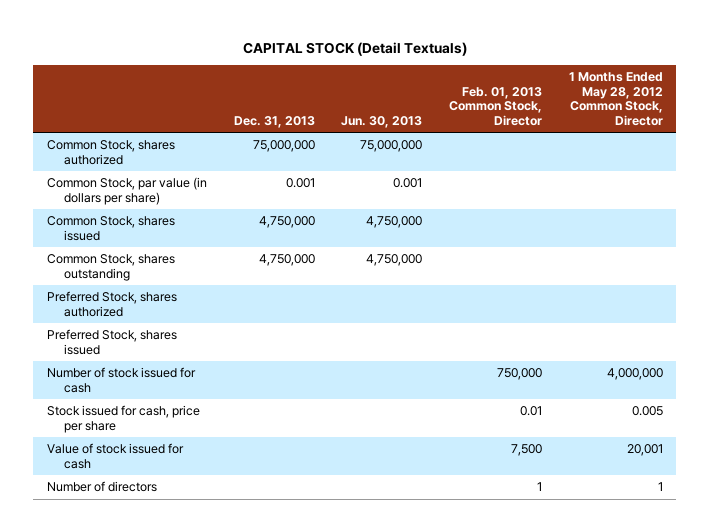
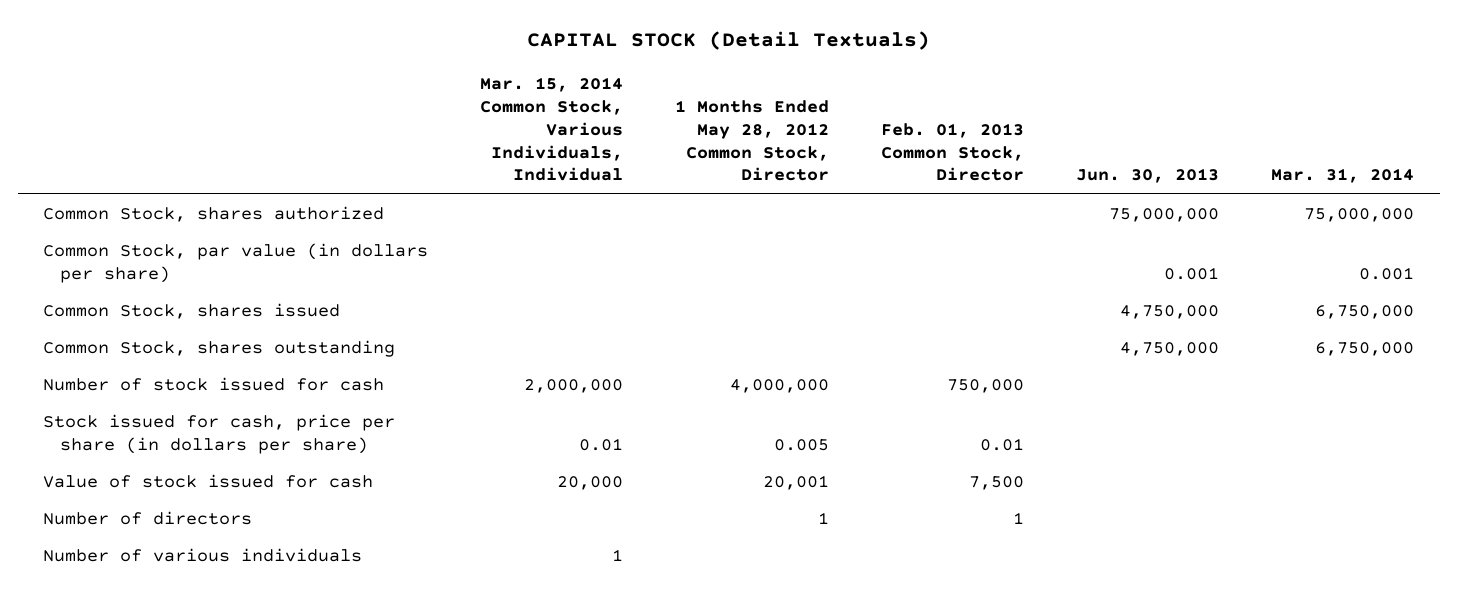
- | Dec. 31, 2013 | Jun. 30, 2013 | Feb. 01, 2013 Common Stock, Director | 1 Months Ended May 28, 2012 Common Stock, Director
+ | Mar. 15, 2014 Common Stock, Various Individuals, Individual | 1 Months Ended May 28, 2012 Common Stock, Director | Feb. 01, 2013 Common Stock, Director | Jun. 30, 2013 | Mar. 31, 2014
- Preferred Stock, shares authorized
- Preferred Stock, shares issued
- Stock issued for cash, price per share | | | 0.01 | 0.005
+ Stock issued for cash, price per share (in dollars per share) | 0.01 | 0.005 | 0.01 | |
+ Number of various individuals | 1 | | | |

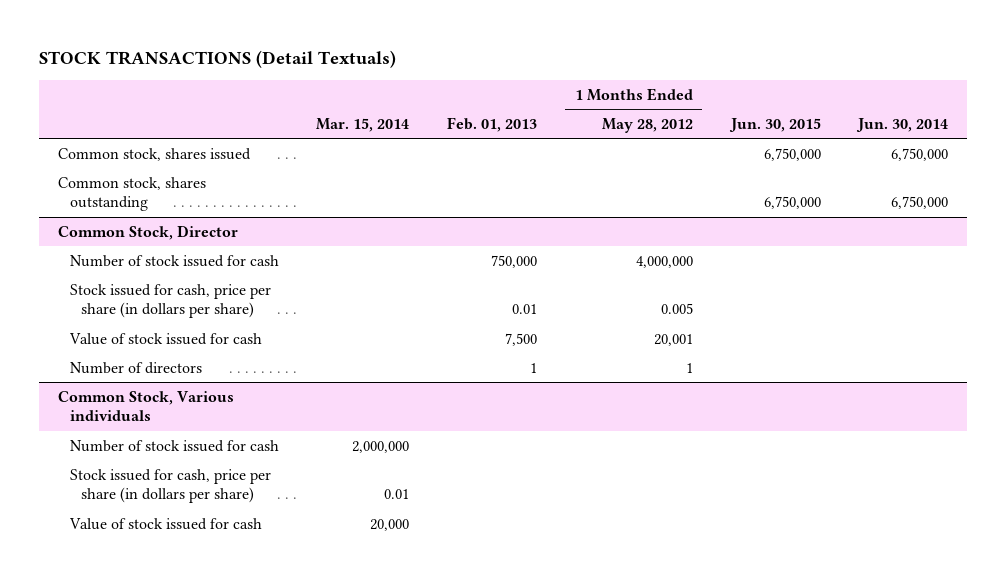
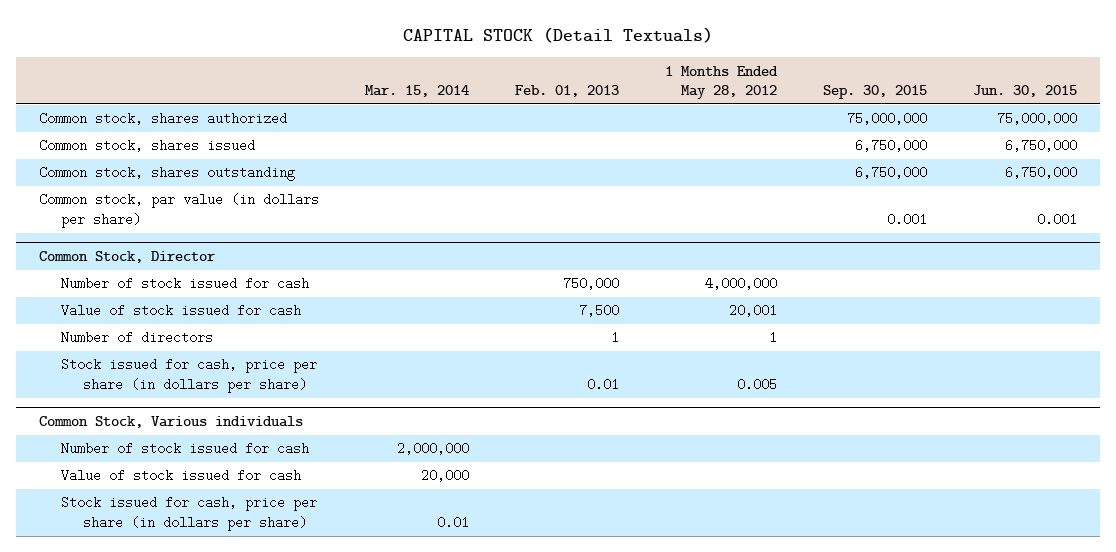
- STOCK TRANSACTIONS (Detail Textuals)
+ CAPITAL STOCK (Detail Textuals)
- | Mar. 15, 2014 | Feb. 01, 2013 | 1 Months Ended May 28, 2012 | Jun. 30, 2015 | Jun. 30, 2014
+ | Mar. 15, 2014 | Feb. 01, 2013 | 1 Months Ended May 28, 2012 | Sep. 30, 2015 | Jun. 30, 2015
+ Common stock, shares authorized | | | | 75,000,000 | 75,000,000
+ Common stock, par value (in dollars per share) | | | | 0.001 | 0.001
@ Common Stock, Director
moved down: Stock issued for cash, price per share (in dollars per share) | | 0.01 | 0.005 | |
@ Common Stock, Various individuals
moved down: Stock issued for cash, price per share (in dollars per share) | 0.01 | | | |

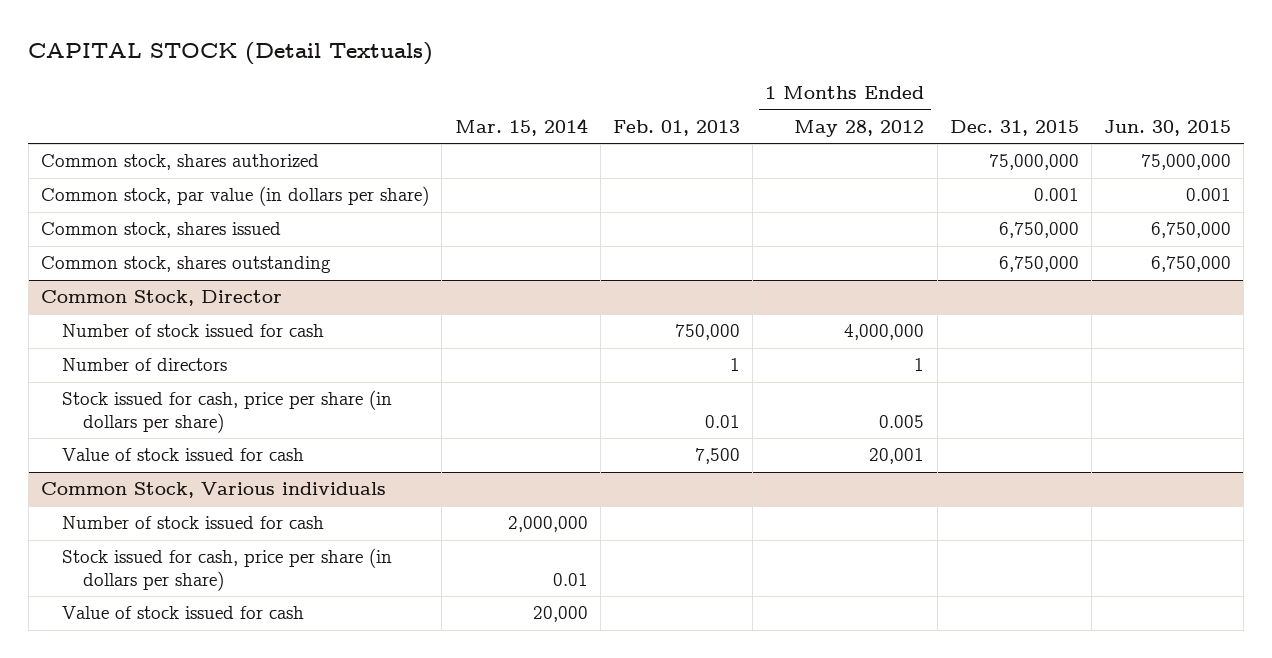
- | Mar. 15, 2014 | Feb. 01, 2013 | 1 Months Ended May 28, 2012 | Sep. 30, 2015 | Jun. 30, 2015
+ | Mar. 15, 2014 | Feb. 01, 2013 | 1 Months Ended May 28, 2012 | Dec. 31, 2015 | Jun. 30, 2015
moved up: Common stock, par value (in dollars per share) | | | | 0.001 | 0.001
@ Common Stock, Director
moved down: Value of stock issued for cash | | 7,500 | 20,001 | |
@ Common Stock, Various individuals
moved down: Value of stock issued for cash | 20,000 | | | |

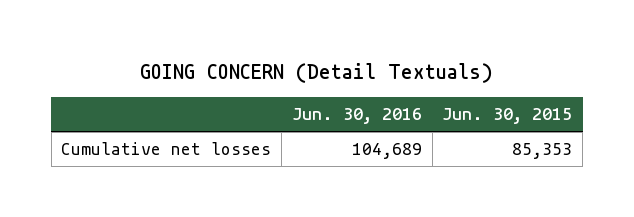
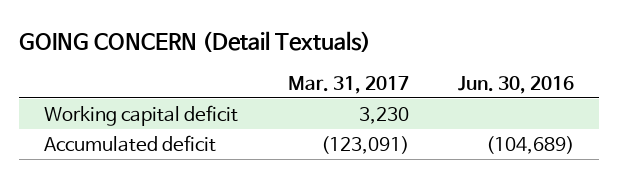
- | Jun. 30, 2016 | Jun. 30, 2015
+ | Mar. 31, 2017 | Jun. 30, 2016
- Cumulative net losses | 104,689 | 85,353
+ Working capital deficit | 3,230 |
+ Accumulated deficit | (123,091) | (104,689)

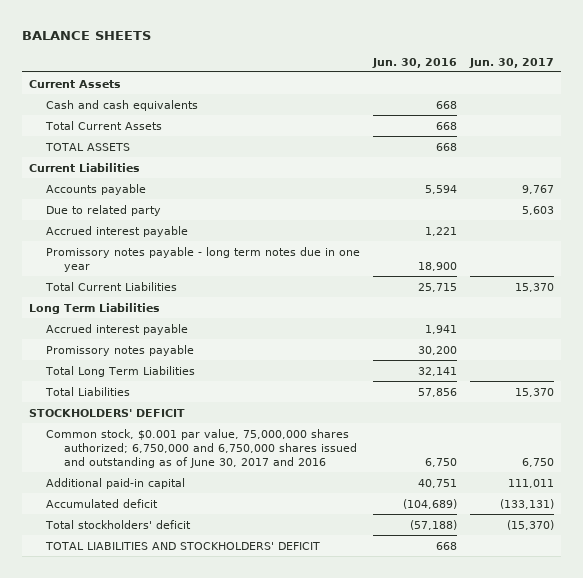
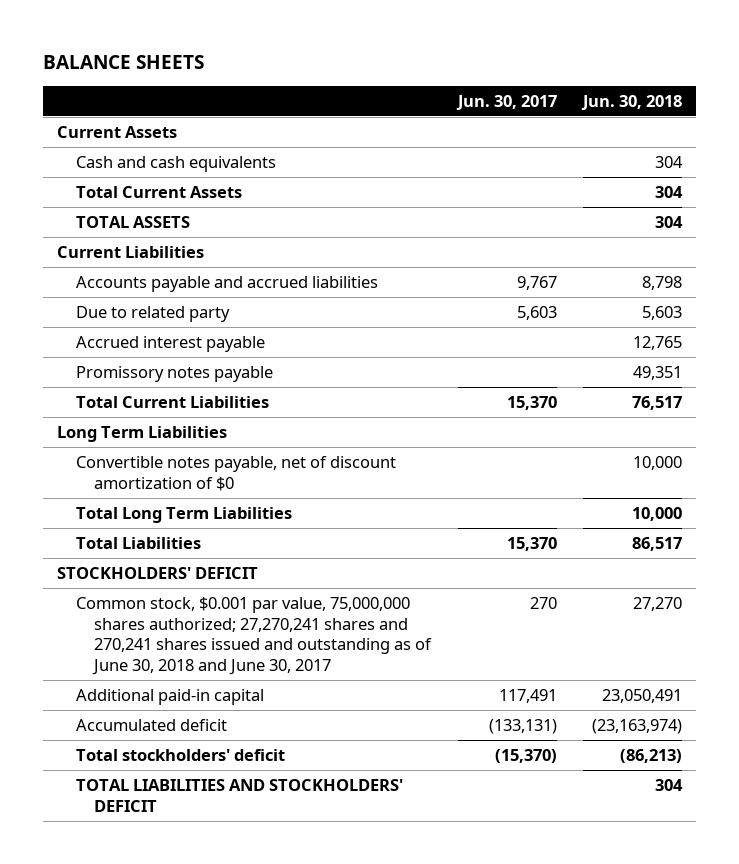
- | Jun. 30, 2016 | Jun. 30, 2017
+ | Jun. 30, 2017 | Jun. 30, 2018
- Accounts payable | 5,594 | 9,767
+ Accounts payable and accrued liabilities | 9,767 | 8,798
- Promissory notes payable - long term notes due in one year | 18,900 |
moved up: Promissory notes payable | | 49,351
- Accrued interest payable | 1,941 |
+ Convertible notes payable, net of discount amortization of $0 | | 10,000
- Common stock, $0.001 par value, 75,000,000 shares authorized; 6,750,000 and 6,750,000 shares issued and outstanding as of June 30, 2017 and 2016 | 6,750 | 6,750
- Additional paid-in capital | 40,751 | 111,011
+ Common stock, $0.001 par value, 75,000,000 shares authorized; 27,270,241 shares and 270,241 shares issued and outstanding as of June 30, 2018 and June 30, 2017 | 270 | 27,270
+ Additional paid-in capital | 117,491 | 23,050,491

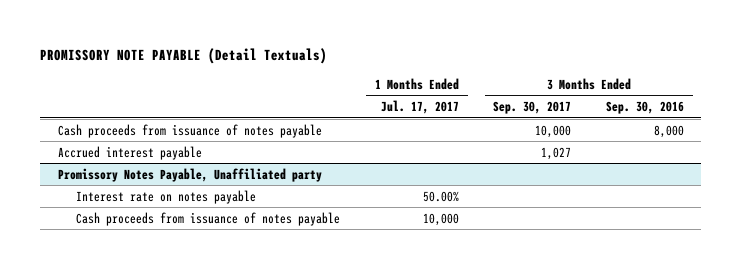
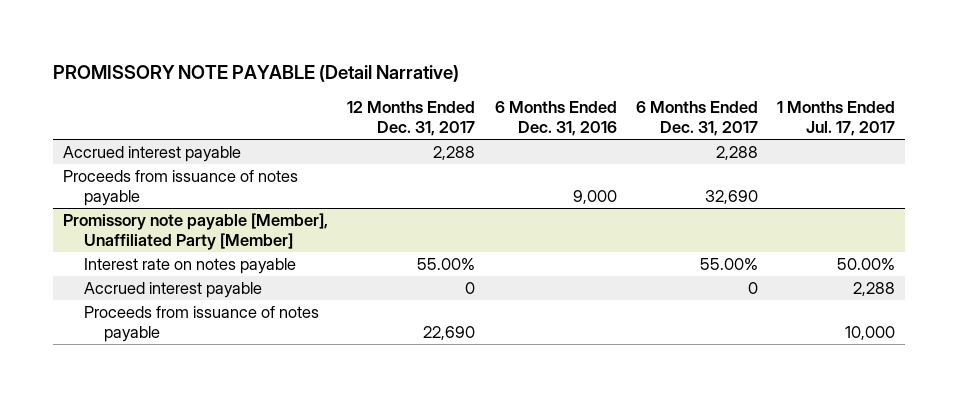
- PROMISSORY NOTE PAYABLE (Detail Textuals)
+ PROMISSORY NOTE PAYABLE (Detail Narrative)
- | 1 Months Ended Jul. 17, 2017 | 3 Months Ended Sep. 30, 2017 | 3 Months Ended Sep. 30, 2016
+ | 12 Months Ended Dec. 31, 2017 | 6 Months Ended Dec. 31, 2016 | 6 Months Ended Dec. 31, 2017 | 1 Months Ended Jul. 17, 2017
- Cash proceeds from issuance of notes payable | | 10,000 | 8,000
- Promissory Notes Payable, Unaffiliated party
+ Proceeds from issuance of notes payable | | 9,000 | 32,690 |
+ Promissory note payable [Member], Unaffiliated Party [Member]
- Cash proceeds from issuance of notes payable | 10,000 | |
+ Accrued interest payable | 0 | | 0 | 2,288
+ Proceeds from issuance of notes payable | 22,690 | | | 10,000

